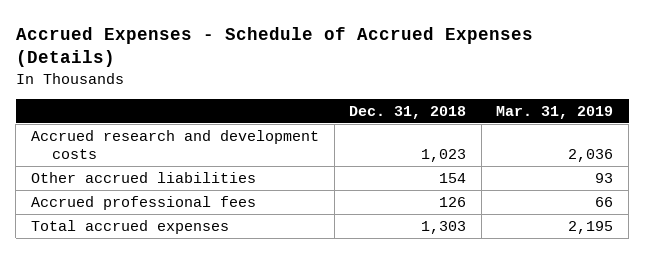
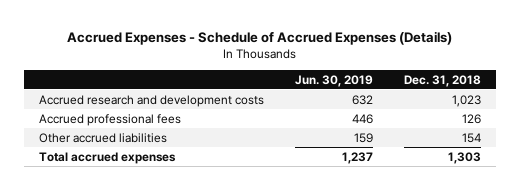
- | Dec. 31, 2018 | Mar. 31, 2019
+ | Jun. 30, 2019 | Dec. 31, 2018
moved down: Other accrued liabilities | 159 | 154

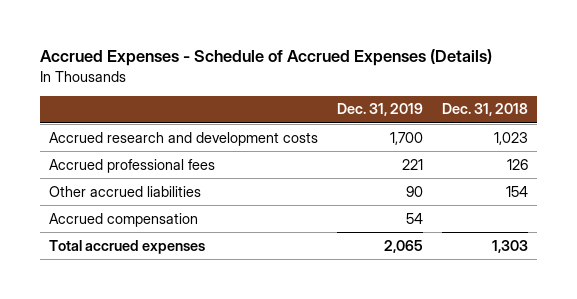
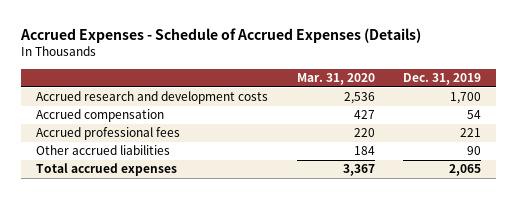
- | Dec. 31, 2019 | Dec. 31, 2018
+ | Mar. 31, 2020 | Dec. 31, 2019
moved up: Accrued compensation | 427 | 54

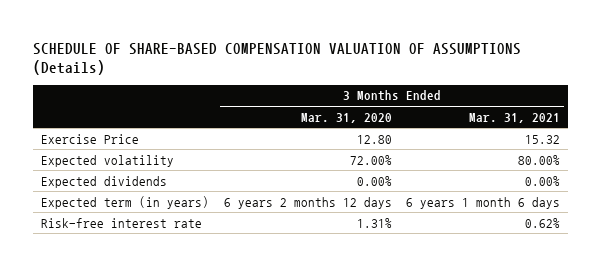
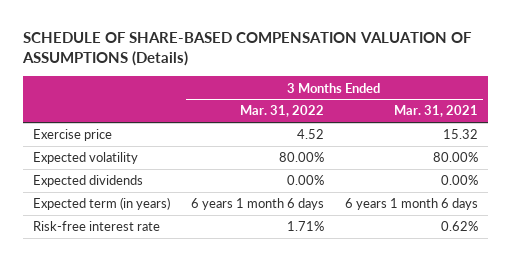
- | 3 Months Ended Mar. 31, 2020 | 3 Months Ended Mar. 31, 2021
+ | 3 Months Ended Mar. 31, 2022 | 3 Months Ended Mar. 31, 2021
- Exercise Price | 12.80 | 15.32
+ Exercise price | 4.52 | 15.32

